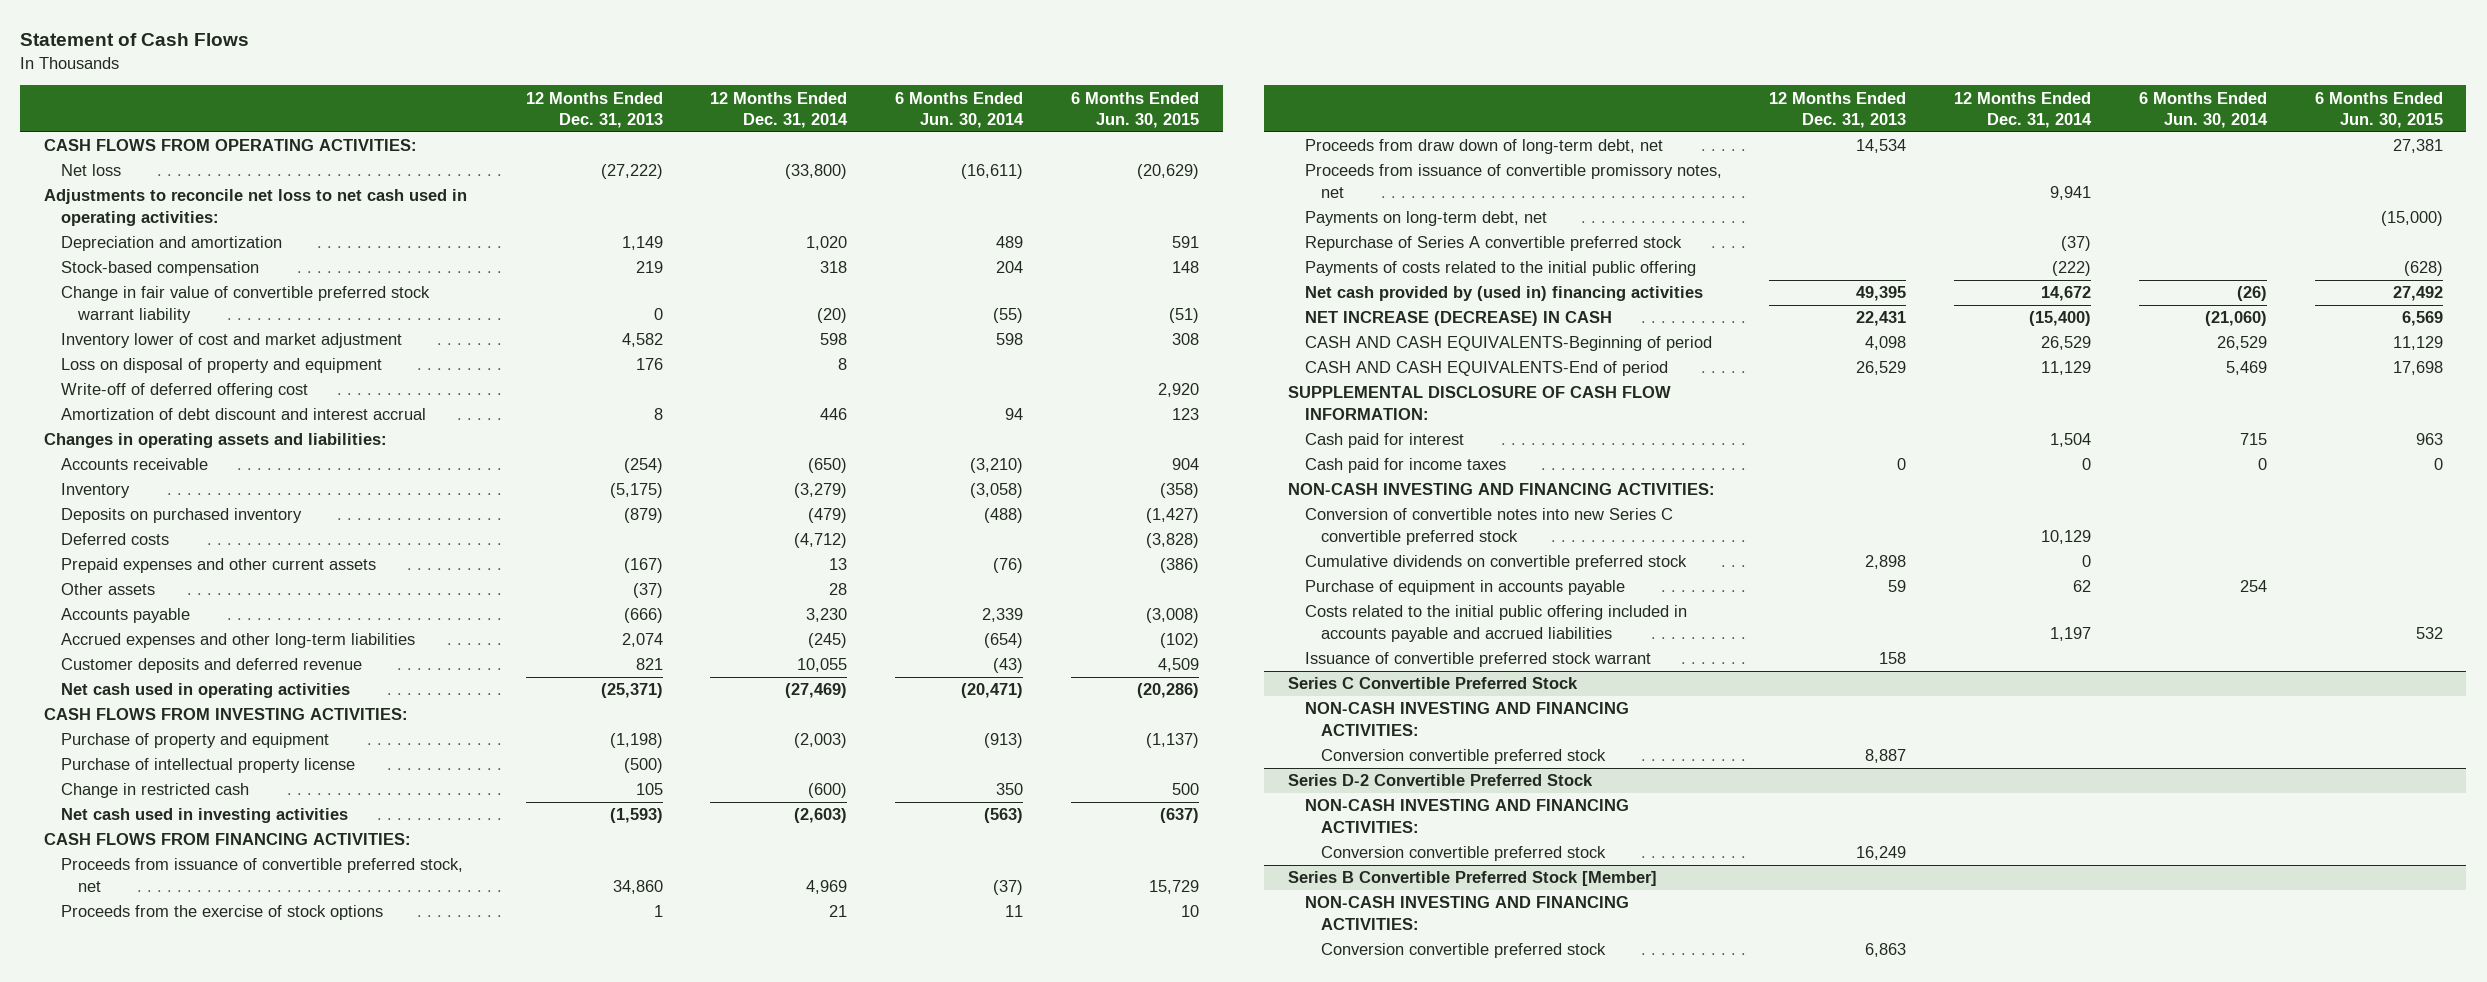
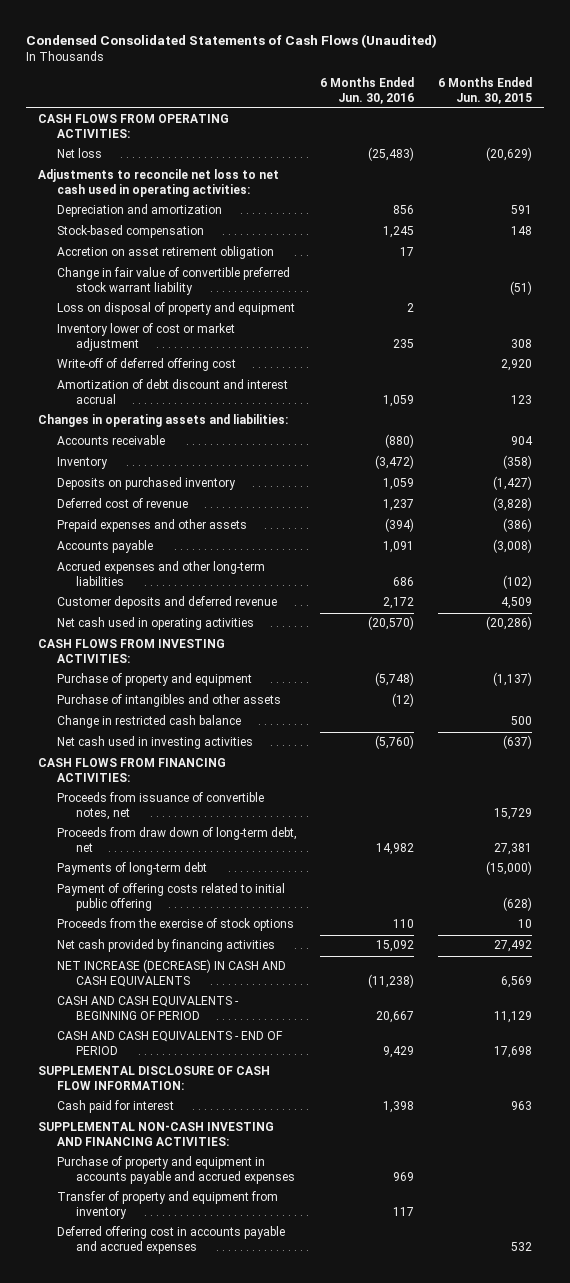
- Statement of Cash Flows
+ Condensed Consolidated Statements of Cash Flows (Unaudited)
- | 12 Months Ended Dec. 31, 2013 | 12 Months Ended Dec. 31, 2014 | 6 Months Ended Jun. 30, 2014 | 6 Months Ended Jun. 30, 2015
+ | 6 Months Ended Jun. 30, 2016 | 6 Months Ended Jun. 30, 2015
+ Accretion on asset retirement obligation | 17 |
- Inventory lower of cost and market adjustment | 4,582 | 598 | 598 | 308
+ Inventory lower of cost or market adjustment | 235 | 308
- Deferred costs | | (4,712) | | (3,828)
- Prepaid expenses and other current assets | (167) | 13 | (76) | (386)
- Other assets | (37) | 28 | |
+ Deferred cost of revenue | 1,237 | (3,828)
+ Prepaid expenses and other assets | (394) | (386)
- Purchase of intellectual property license | (500) | | |
- Change in restricted cash | 105 | (600) | 350 | 500
+ Purchase of intangibles and other assets | (12) |
+ Change in restricted cash balance | | 500
- Proceeds from issuance of convertible preferred stock, net | 34,860 | 4,969 | (37) | 15,729
+ Proceeds from issuance of convertible notes, net | | 15,729
- Proceeds from issuance of convertible promissory notes, net | | 9,941 | |
- Payments on long-term debt, net | | | | (15,000)
- Repurchase of Series A convertible preferred stock | | (37) | |
- Payments of costs related to the initial public offering | | (222) | | (628)
- Net cash provided by (used in) financing activities | 49,395 | 14,672 | (26) | 27,492
- NET INCREASE (DECREASE) IN CASH | 22,431 | (15,400) | (21,060) | 6,569
- CASH AND CASH EQUIVALENTS-Beginning of period | 4,098 | 26,529 | 26,529 | 11,129
- CASH AND CASH EQUIVALENTS-End of period | 26,529 | 11,129 | 5,469 | 17,698
+ Payments of long-term debt | | (15,000)
+ Payment of offering costs related to initial public offering | | (628)
moved down: Proceeds from the exercise of stock options | 110 | 10
+ Net cash provided by financing activities | 15,092 | 27,492
+ NET INCREASE (DECREASE) IN CASH AND CASH EQUIVALENTS | (11,238) | 6,569
+ CASH AND CASH EQUIVALENTS - BEGINNING OF PERIOD | 20,667 | 11,129
+ CASH AND CASH EQUIVALENTS - END OF PERIOD | 9,429 | 17,698
- Cash paid for income taxes | 0 | 0 | 0 | 0
- NON-CASH INVESTING AND FINANCING ACTIVITIES:
- Conversion of convertible notes into new Series C convertible preferred stock | | 10,129 | |
- Cumulative dividends on convertible preferred stock | 2,898 | 0 | |
- Purchase of equipment in accounts payable | 59 | 62 | 254 |
- Costs related to the initial public offering included in accounts payable and accrued liabilities | | 1,197 | | 532
- Issuance of convertible preferred stock warrant | 158 | | |
- Series C Convertible Preferred Stock
- NON-CASH INVESTING AND FINANCING ACTIVITIES:
- Conversion convertible preferred stock | 8,887 | | |
- Series D-2 Convertible Preferred Stock
- NON-CASH INVESTING AND FINANCING ACTIVITIES:
- Conversion convertible preferred stock | 16,249 | | |
- Series B Convertible Preferred Stock [Member]
- NON-CASH INVESTING AND FINANCING ACTIVITIES:
- Conversion convertible preferred stock | 6,863 | | |
+ SUPPLEMENTAL NON-CASH INVESTING AND FINANCING ACTIVITIES:
+ Purchase of property and equipment in accounts payable and accrued expenses | 969 |
+ Transfer of property and equipment from inventory | 117 |
+ Deferred offering cost in accounts payable and accrued expenses | | 532

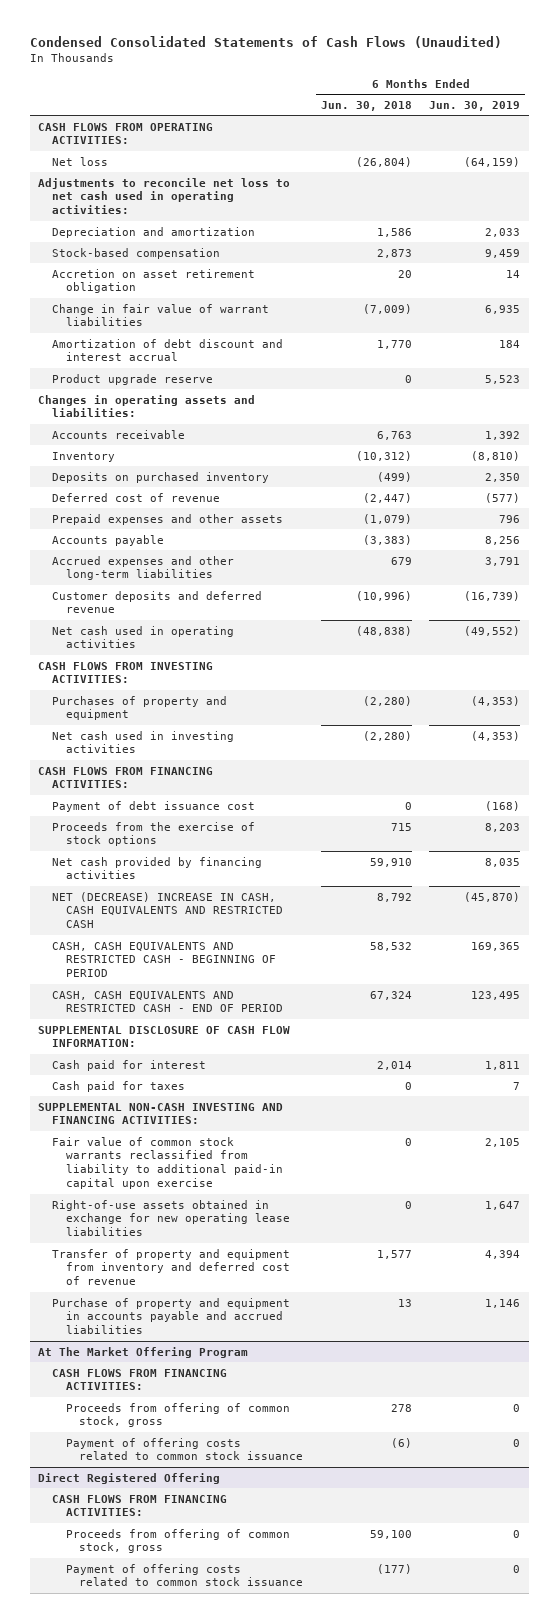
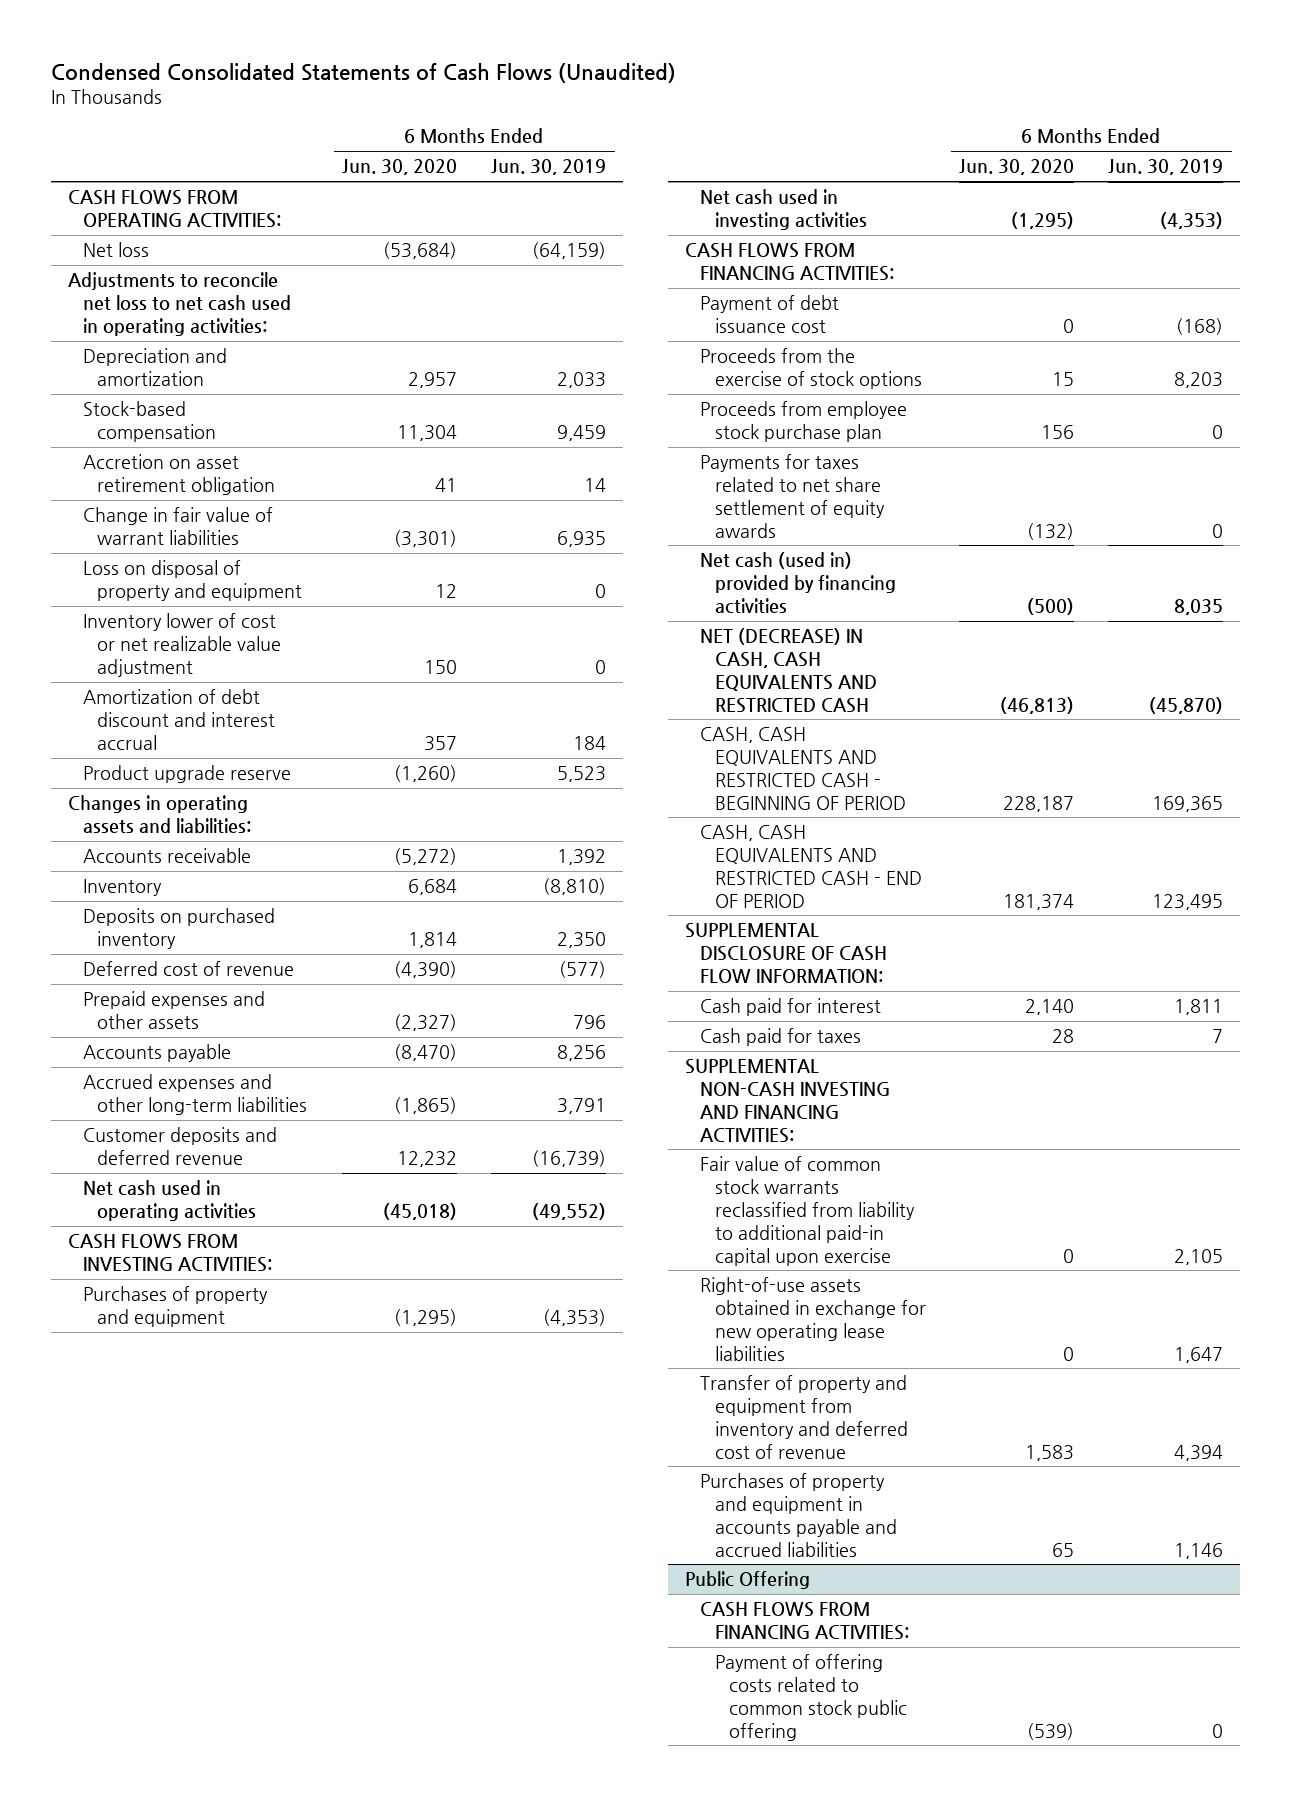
- | 6 Months Ended Jun. 30, 2018 | 6 Months Ended Jun. 30, 2019
+ | 6 Months Ended Jun. 30, 2020 | 6 Months Ended Jun. 30, 2019
+ Loss on disposal of property and equipment | 12 | 0
+ Inventory lower of cost or net realizable value adjustment | 150 | 0
- Net cash provided by financing activities | 59,910 | 8,035
- NET (DECREASE) INCREASE IN CASH, CASH EQUIVALENTS AND RESTRICTED CASH | 8,792 | (45,870)
+ Proceeds from employee stock purchase plan | 156 | 0
+ Payments for taxes related to net share settlement of equity awards | (132) | 0
+ Net cash (used in) provided by financing activities | (500) | 8,035
+ NET (DECREASE) IN CASH, CASH EQUIVALENTS AND RESTRICTED CASH | (46,813) | (45,870)
- Purchase of property and equipment in accounts payable and accrued liabilities | 13 | 1,146
- At The Market Offering Program
- CASH FLOWS FROM FINANCING ACTIVITIES:
- Proceeds from offering of common stock, gross | 278 | 0
- Payment of offering costs related to common stock issuance | (6) | 0
- Direct Registered Offering
+ Purchases of property and equipment in accounts payable and accrued liabilities | 65 | 1,146
+ Public Offering
- Proceeds from offering of common stock, gross | 59,100 | 0
- Payment of offering costs related to common stock issuance | (177) | 0
+ Payment of offering costs related to common stock public offering | (539) | 0

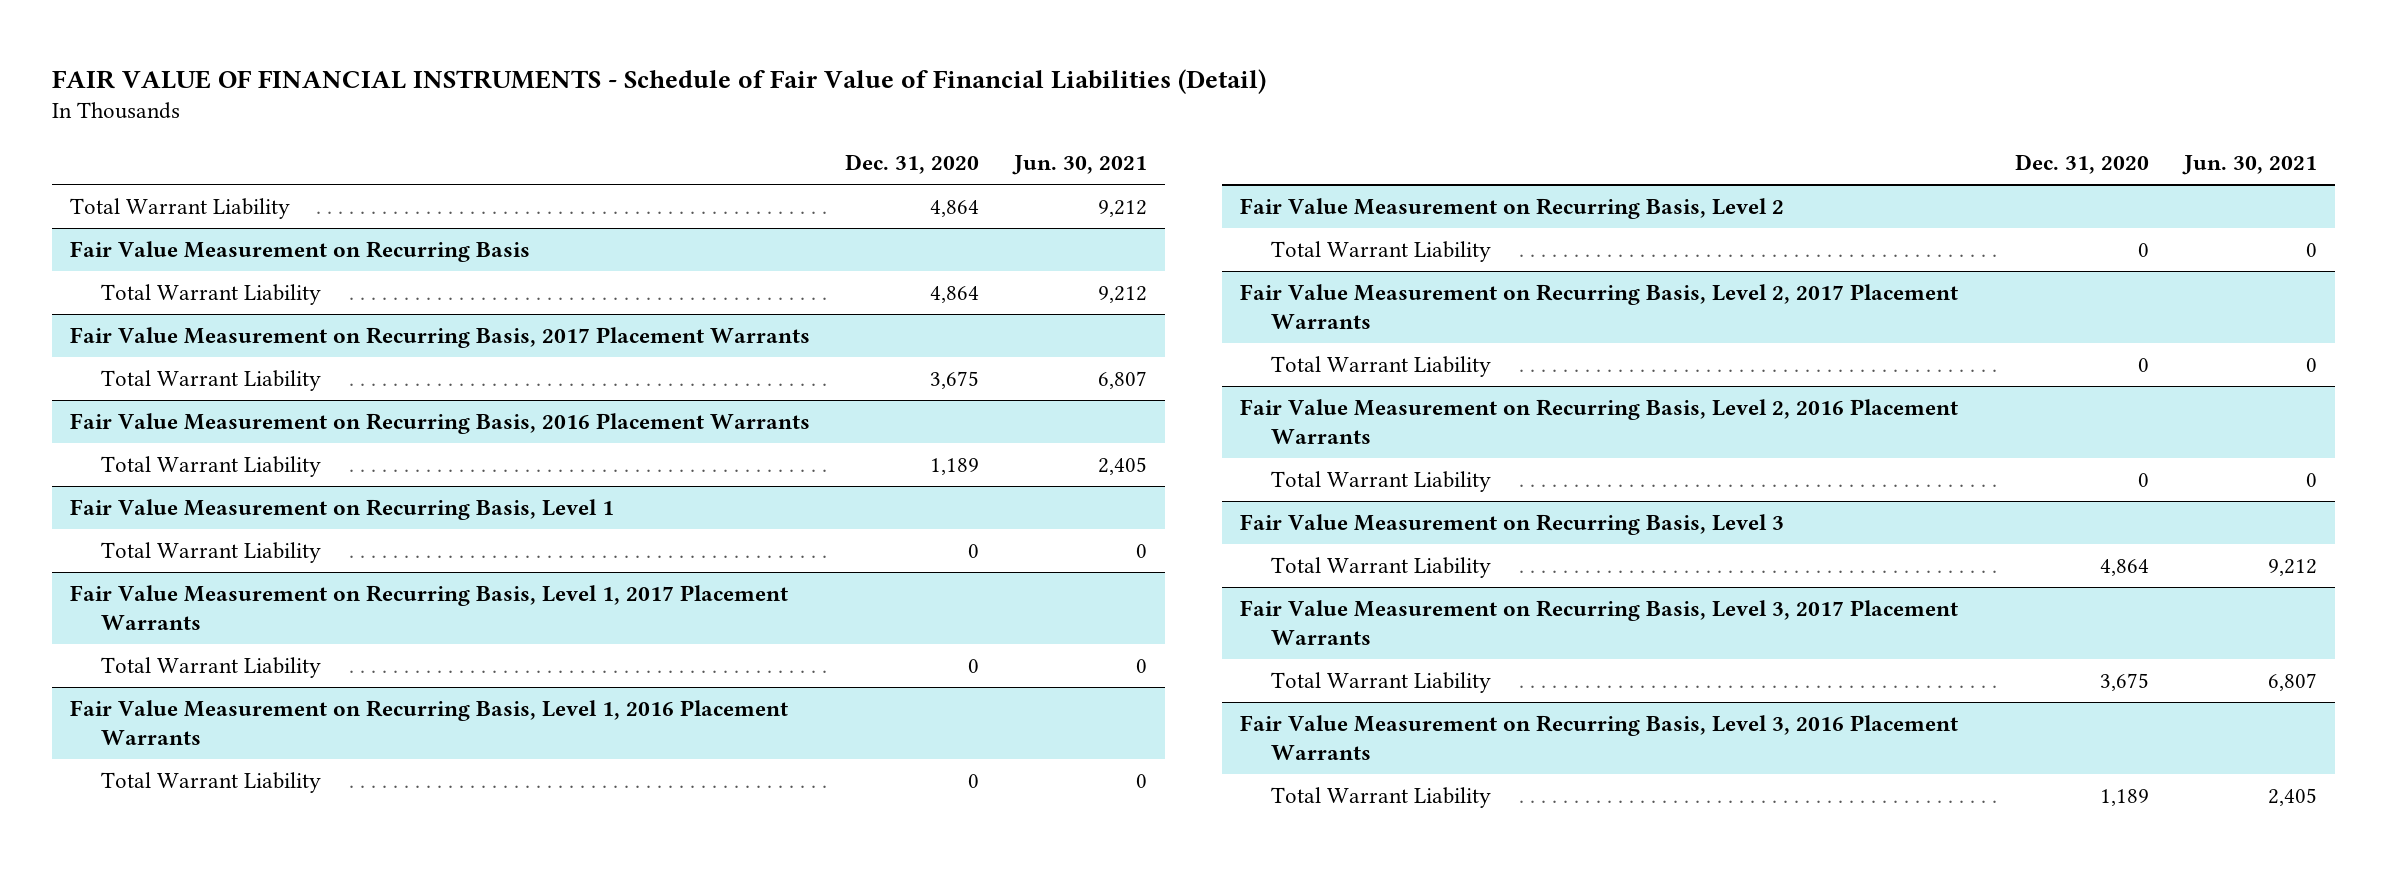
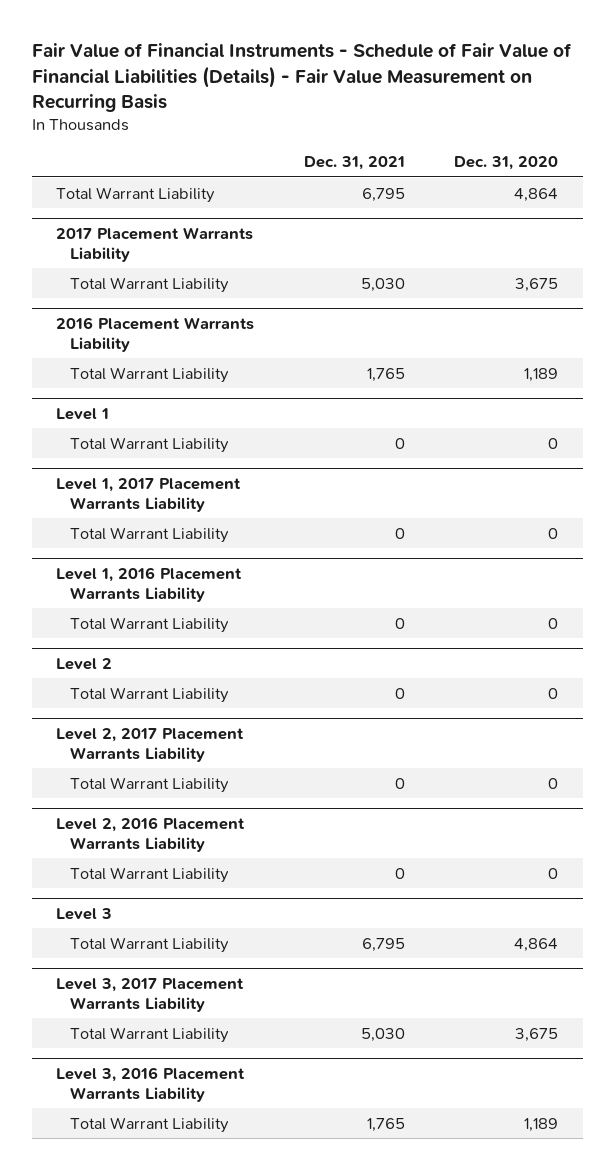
- FAIR VALUE OF FINANCIAL INSTRUMENTS - Schedule of Fair Value of Financial Liabilities (Detail)
+ Fair Value of Financial Instruments - Schedule of Fair Value of Financial Liabilities (Details) - Fair Value Measurement on Recurring Basis
- | Dec. 31, 2020 | Jun. 30, 2021
+ | Dec. 31, 2021 | Dec. 31, 2020
- Fair Value Measurement on Recurring Basis
- Total Warrant Liability | 4,864 | 9,212
- Fair Value Measurement on Recurring Basis, 2017 Placement Warrants
+ 2017 Placement Warrants Liability
- Fair Value Measurement on Recurring Basis, 2016 Placement Warrants
+ 2016 Placement Warrants Liability
- Fair Value Measurement on Recurring Basis, Level 1
+ Level 1
- Fair Value Measurement on Recurring Basis, Level 1, 2017 Placement Warrants
+ Level 1, 2017 Placement Warrants Liability
- Fair Value Measurement on Recurring Basis, Level 1, 2016 Placement Warrants
+ Level 1, 2016 Placement Warrants Liability
- Fair Value Measurement on Recurring Basis, Level 2
+ Level 2
- Fair Value Measurement on Recurring Basis, Level 2, 2017 Placement Warrants
+ Level 2, 2017 Placement Warrants Liability
- Fair Value Measurement on Recurring Basis, Level 2, 2016 Placement Warrants
+ Level 2, 2016 Placement Warrants Liability
- Fair Value Measurement on Recurring Basis, Level 3
+ Level 3
- Fair Value Measurement on Recurring Basis, Level 3, 2017 Placement Warrants
+ Level 3, 2017 Placement Warrants Liability
- Fair Value Measurement on Recurring Basis, Level 3, 2016 Placement Warrants
+ Level 3, 2016 Placement Warrants Liability

